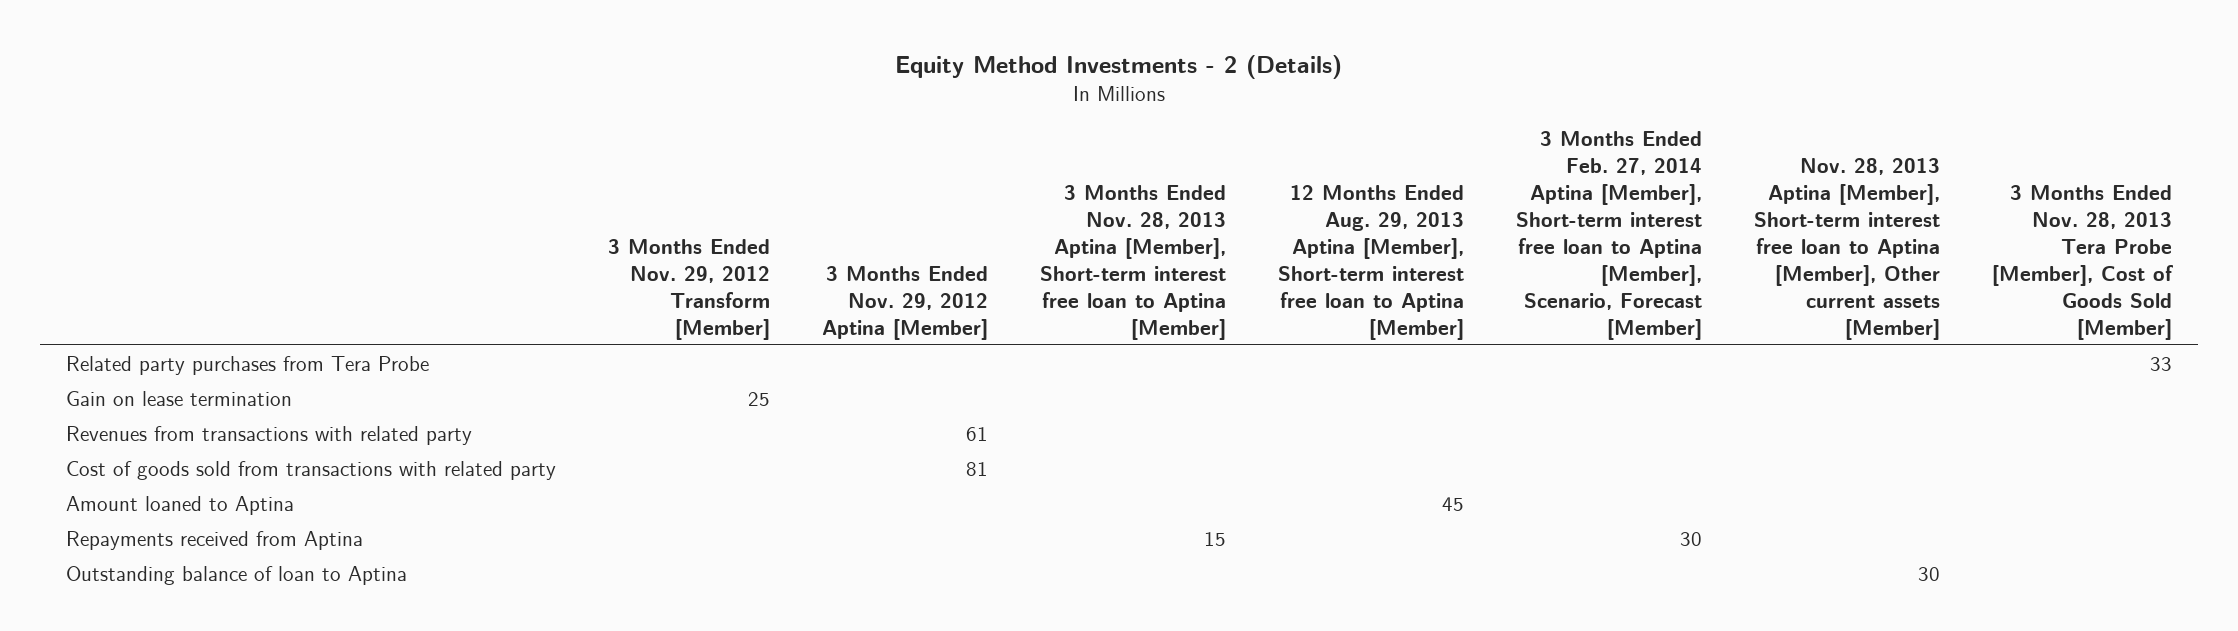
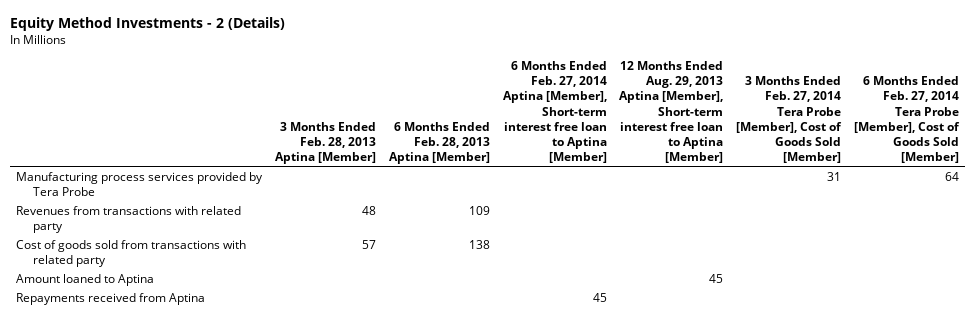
- | 3 Months Ended Nov. 29, 2012 Transform [Member] | 3 Months Ended Nov. 29, 2012 Aptina [Member] | 3 Months Ended Nov. 28, 2013 Aptina [Member], Short-term interest free loan to Aptina [Member] | 12 Months Ended Aug. 29, 2013 Aptina [Member], Short-term interest free loan to Aptina [Member] | 3 Months Ended Feb. 27, 2014 Aptina [Member], Short-term interest free loan to Aptina [Member], Scenario, Forecast [Member] | Nov. 28, 2013 Aptina [Member], Short-term interest free loan to Aptina [Member], Other current assets [Member] | 3 Months Ended Nov. 28, 2013 Tera Probe [Member], Cost of Goods Sold [Member]
+ | 3 Months Ended Feb. 28, 2013 Aptina [Member] | 6 Months Ended Feb. 28, 2013 Aptina [Member] | 6 Months Ended Feb. 27, 2014 Aptina [Member], Short-term interest free loan to Aptina [Member] | 12 Months Ended Aug. 29, 2013 Aptina [Member], Short-term interest free loan to Aptina [Member] | 3 Months Ended Feb. 27, 2014 Tera Probe [Member], Cost of Goods Sold [Member] | 6 Months Ended Feb. 27, 2014 Tera Probe [Member], Cost of Goods Sold [Member]
- Related party purchases from Tera Probe | | | | | | | 33
- Gain on lease termination | 25 | | | | | |
+ Manufacturing process services provided by Tera Probe | | | | | 31 | 64
- Outstanding balance of loan to Aptina | | | | | | 30 |

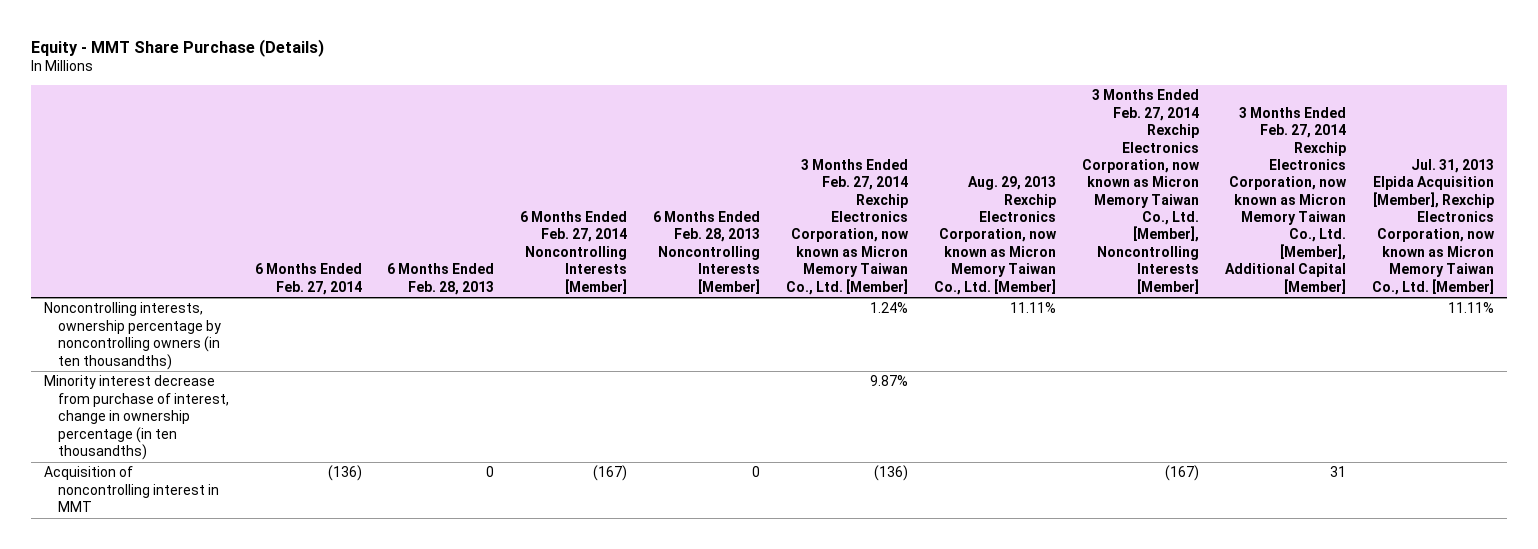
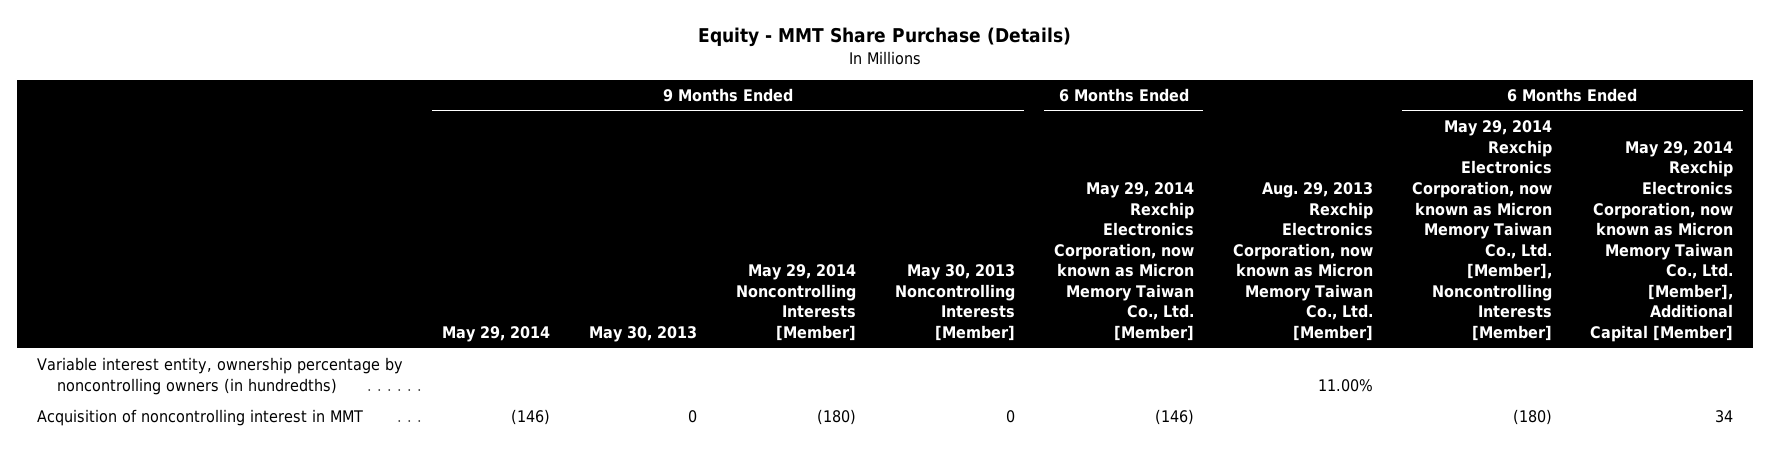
- | 6 Months Ended Feb. 27, 2014 | 6 Months Ended Feb. 28, 2013 | 6 Months Ended Feb. 27, 2014 Noncontrolling Interests [Member] | 6 Months Ended Feb. 28, 2013 Noncontrolling Interests [Member] | 3 Months Ended Feb. 27, 2014 Rexchip Electronics Corporation, now known as Micron Memory Taiwan Co., Ltd. [Member] | Aug. 29, 2013 Rexchip Electronics Corporation, now known as Micron Memory Taiwan Co., Ltd. [Member] | 3 Months Ended Feb. 27, 2014 Rexchip Electronics Corporation, now known as Micron Memory Taiwan Co., Ltd. [Member], Noncontrolling Interests [Member] | 3 Months Ended Feb. 27, 2014 Rexchip Electronics Corporation, now known as Micron Memory Taiwan Co., Ltd. [Member], Additional Capital [Member] | Jul. 31, 2013 Elpida Acquisition [Member], Rexchip Electronics Corporation, now known as Micron Memory Taiwan Co., Ltd. [Member]
+ | 9 Months Ended May 29, 2014 | 9 Months Ended May 30, 2013 | 9 Months Ended May 29, 2014 Noncontrolling Interests [Member] | 9 Months Ended May 30, 2013 Noncontrolling Interests [Member] | 6 Months Ended May 29, 2014 Rexchip Electronics Corporation, now known as Micron Memory Taiwan Co., Ltd. [Member] | Aug. 29, 2013 Rexchip Electronics Corporation, now known as Micron Memory Taiwan Co., Ltd. [Member] | 6 Months Ended May 29, 2014 Rexchip Electronics Corporation, now known as Micron Memory Taiwan Co., Ltd. [Member], Noncontrolling Interests [Member] | 6 Months Ended May 29, 2014 Rexchip Electronics Corporation, now known as Micron Memory Taiwan Co., Ltd. [Member], Additional Capital [Member]
- Noncontrolling interests, ownership percentage by noncontrolling owners (in ten thousandths) | | | | | 1.24% | 11.11% | | | 11.11%
- Minority interest decrease from purchase of interest, change in ownership percentage (in ten thousandths) | | | | | 9.87% | | | |
+ Variable interest entity, ownership percentage by noncontrolling owners (in hundredths) | | | | | | 11.00% | |

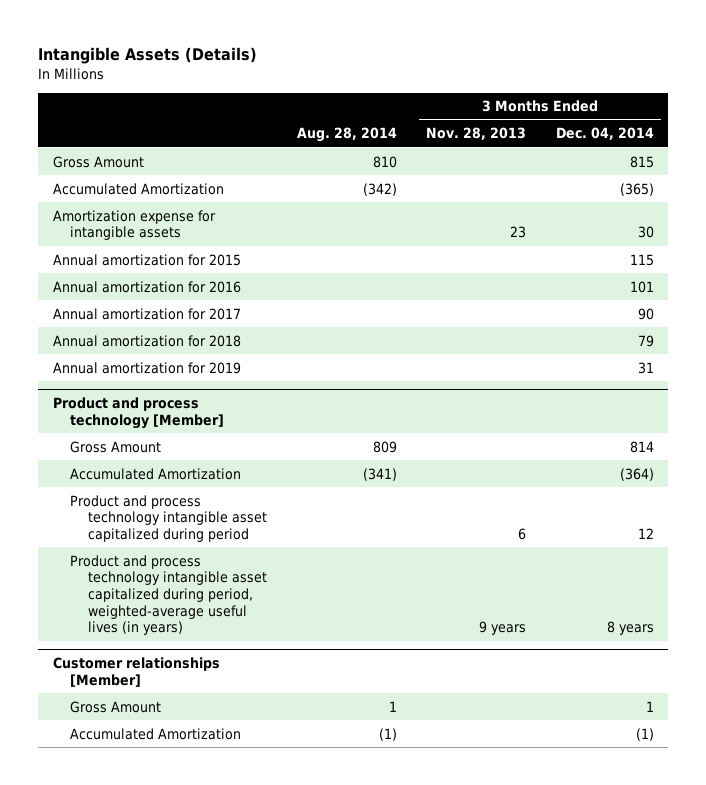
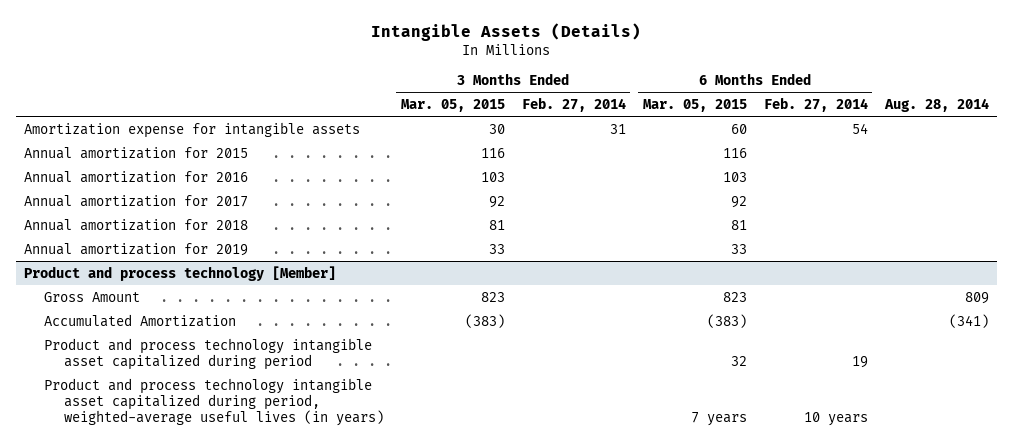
- | Aug. 28, 2014 | 3 Months Ended Nov. 28, 2013 | 3 Months Ended Dec. 04, 2014
+ | 3 Months Ended Mar. 05, 2015 | 3 Months Ended Feb. 27, 2014 | 6 Months Ended Mar. 05, 2015 | 6 Months Ended Feb. 27, 2014 | Aug. 28, 2014
- Gross Amount | 810 | | 815
- Accumulated Amortization | (342) | | (365)
- Customer relationships [Member]
- Gross Amount | 1 | | 1
- Accumulated Amortization | (1) | | (1)

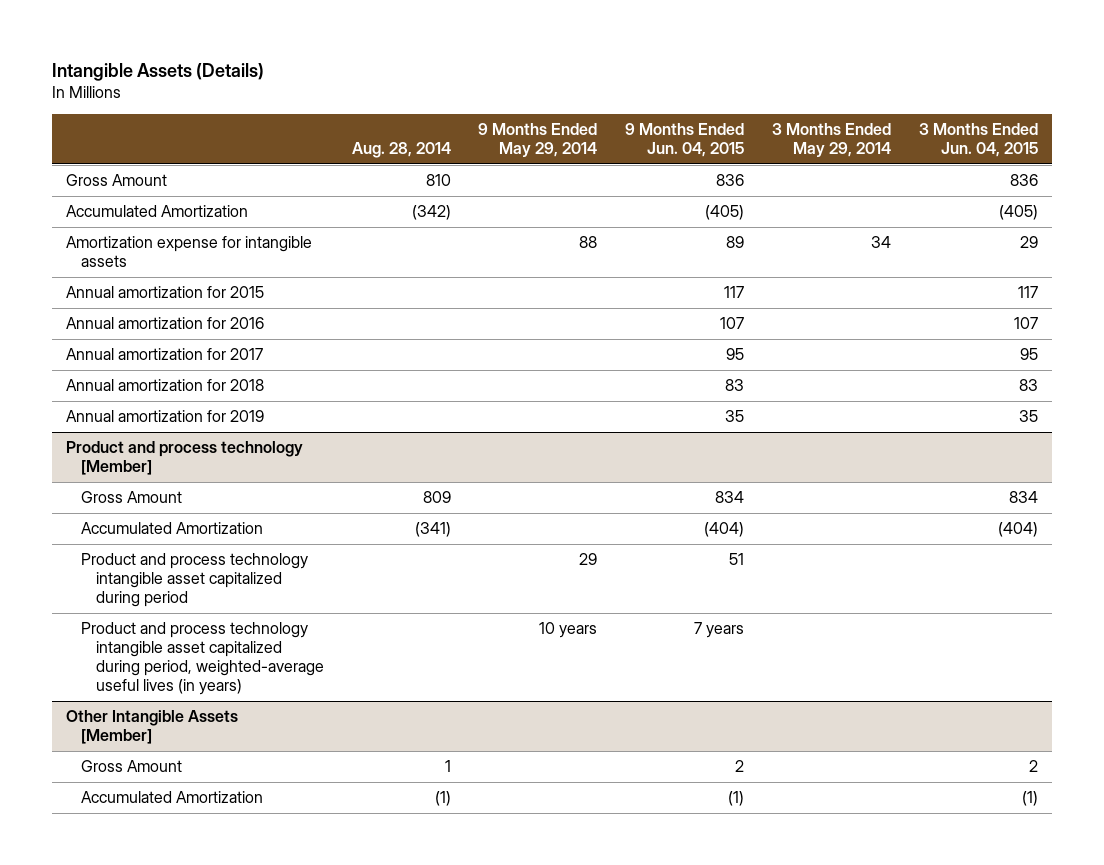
- | 3 Months Ended Mar. 05, 2015 | 3 Months Ended Feb. 27, 2014 | 6 Months Ended Mar. 05, 2015 | 6 Months Ended Feb. 27, 2014 | Aug. 28, 2014
+ | Aug. 28, 2014 | 9 Months Ended May 29, 2014 | 9 Months Ended Jun. 04, 2015 | 3 Months Ended May 29, 2014 | 3 Months Ended Jun. 04, 2015
+ Gross Amount | 810 | | 836 | | 836
+ Accumulated Amortization | (342) | | (405) | | (405)
+ Other Intangible Assets [Member]
+ Gross Amount | 1 | | 2 | | 2
+ Accumulated Amortization | (1) | | (1) | | (1)

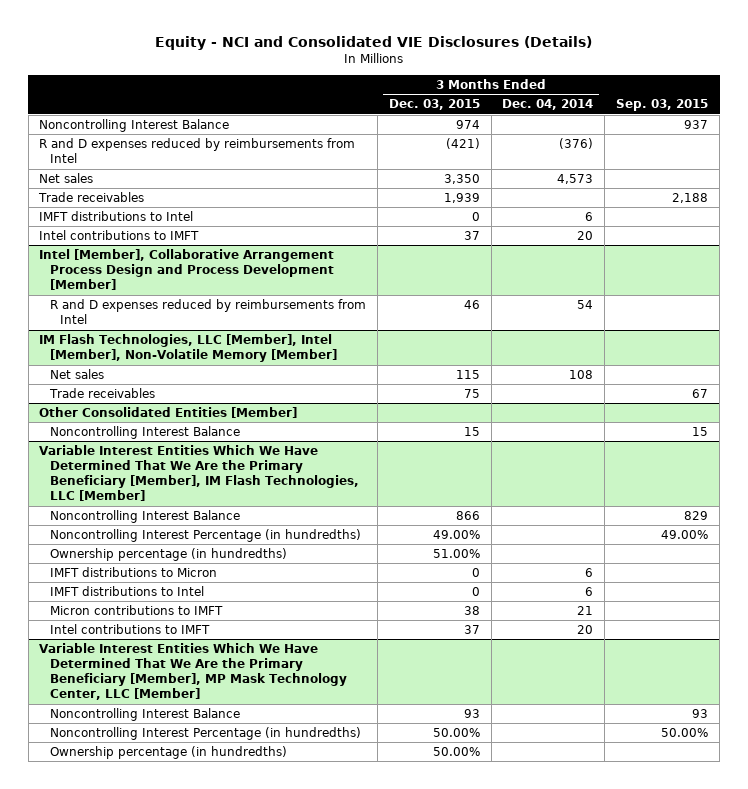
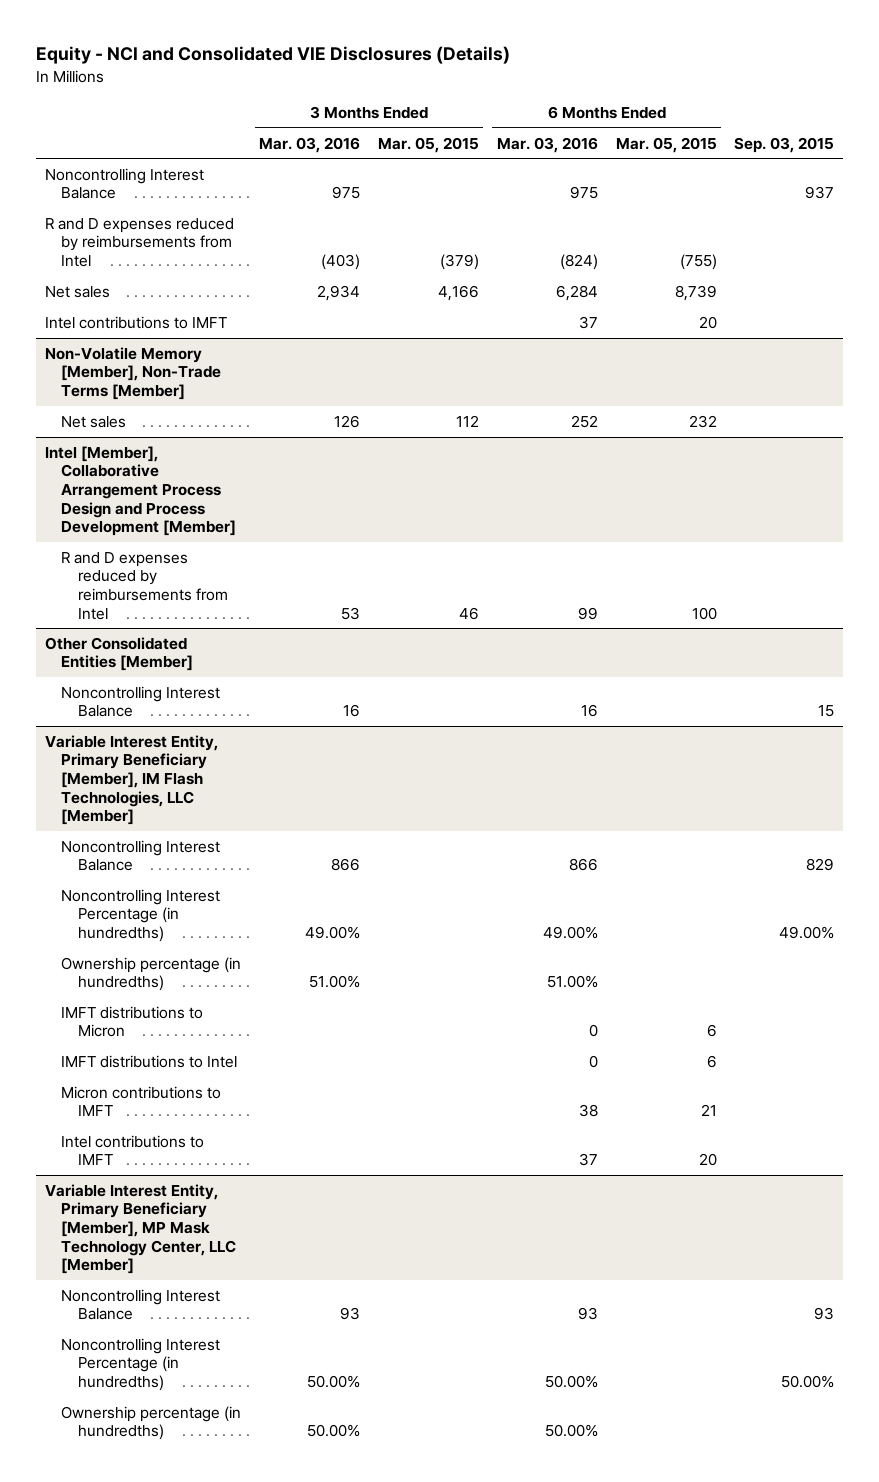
- | 3 Months Ended Dec. 03, 2015 | 3 Months Ended Dec. 04, 2014 | Sep. 03, 2015
+ | 3 Months Ended Mar. 03, 2016 | 3 Months Ended Mar. 05, 2015 | 6 Months Ended Mar. 03, 2016 | 6 Months Ended Mar. 05, 2015 | Sep. 03, 2015
- Trade receivables | 1,939 | | 2,188
- IMFT distributions to Intel | 0 | 6 |
+ Non-Volatile Memory [Member], Non-Trade Terms [Member]
+ Net sales | 126 | 112 | 252 | 232 |
- IM Flash Technologies, LLC [Member], Intel [Member], Non-Volatile Memory [Member]
- Net sales | 115 | 108 |
- Trade receivables | 75 | | 67
- Variable Interest Entities Which We Have Determined That We Are the Primary Beneficiary [Member], IM Flash Technologies, LLC [Member]
+ Variable Interest Entity, Primary Beneficiary [Member], IM Flash Technologies, LLC [Member]
- Variable Interest Entities Which We Have Determined That We Are the Primary Beneficiary [Member], MP Mask Technology Center, LLC [Member]
+ Variable Interest Entity, Primary Beneficiary [Member], MP Mask Technology Center, LLC [Member]

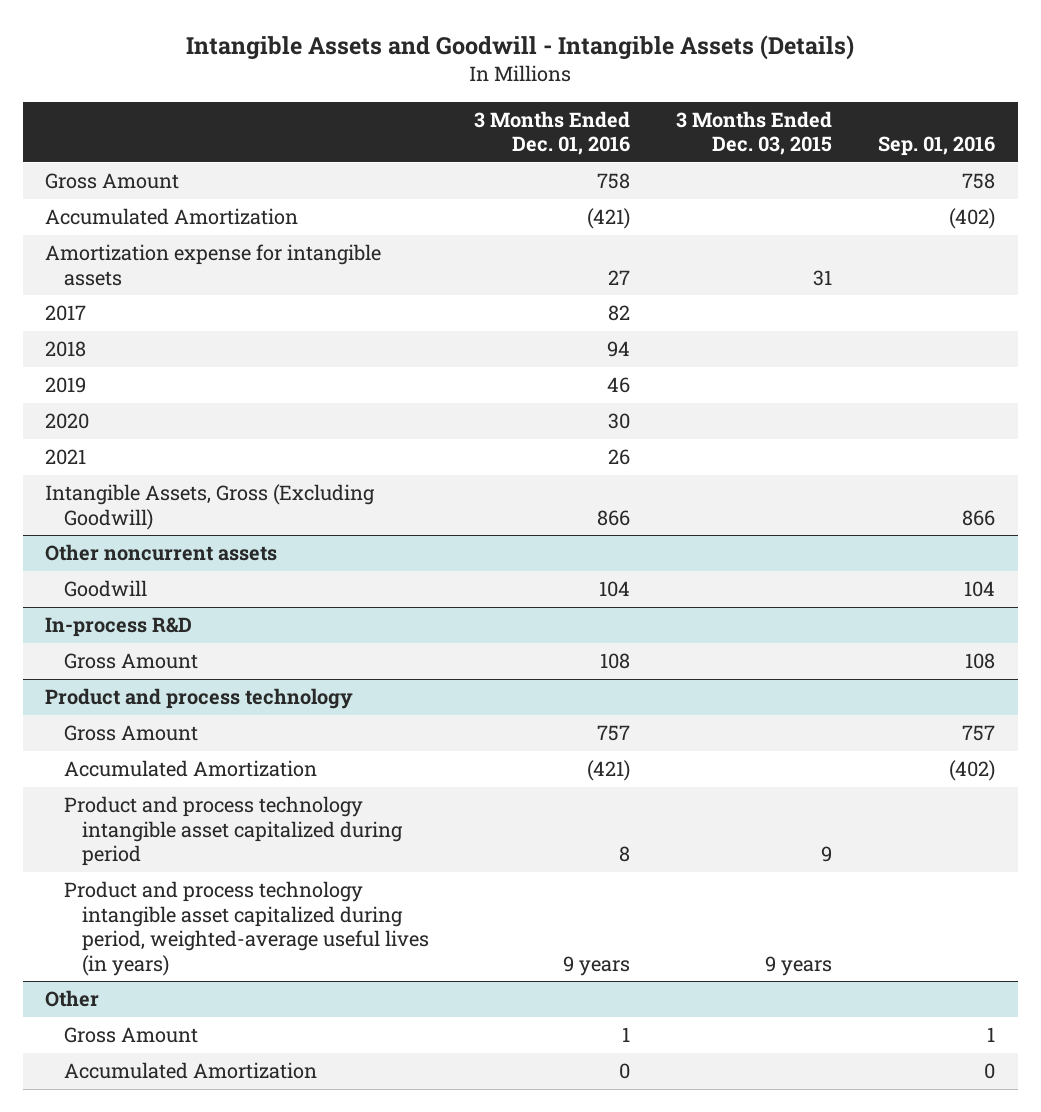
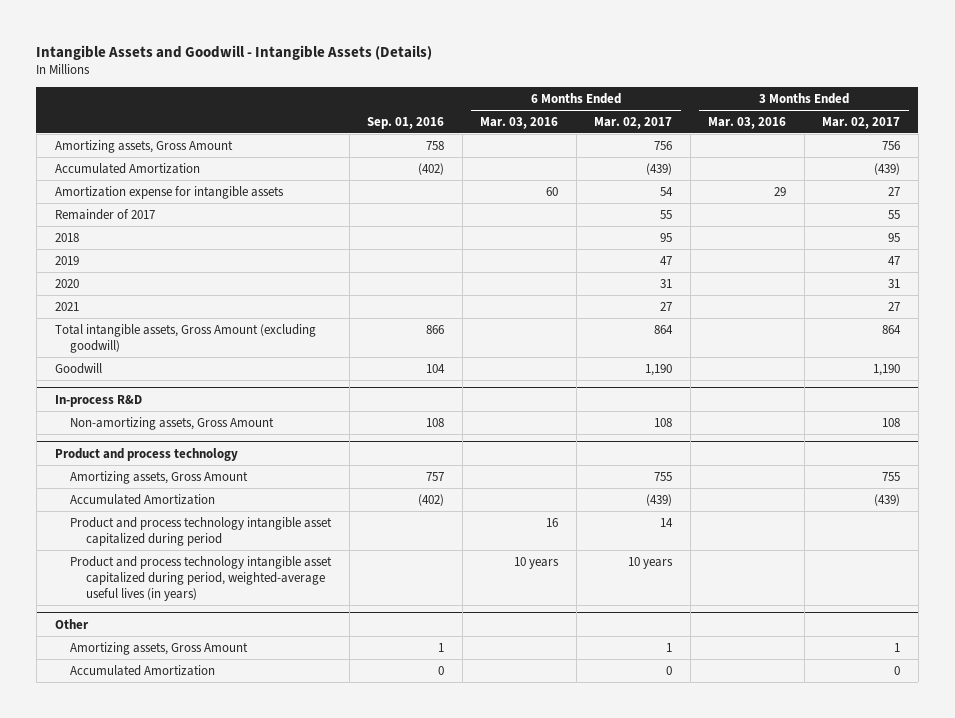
- | 3 Months Ended Dec. 01, 2016 | 3 Months Ended Dec. 03, 2015 | Sep. 01, 2016
+ | Sep. 01, 2016 | 6 Months Ended Mar. 03, 2016 | 6 Months Ended Mar. 02, 2017 | 3 Months Ended Mar. 03, 2016 | 3 Months Ended Mar. 02, 2017
- Gross Amount | 758 | | 758
+ Amortizing assets, Gross Amount | 758 | | 756 | | 756
- 2017 | 82 | |
+ Remainder of 2017 | | | 55 | | 55
- Intangible Assets, Gross (Excluding Goodwill) | 866 | | 866
- Other noncurrent assets
- Goodwill | 104 | | 104
+ Total intangible assets, Gross Amount (excluding goodwill) | 866 | | 864 | | 864
+ Goodwill | 104 | | 1,190 | | 1,190
@ In-process R&D
- Gross Amount | 108 | | 108
+ Non-amortizing assets, Gross Amount | 108 | | 108 | | 108
@ Product and process technology
- Gross Amount | 757 | | 757
+ Amortizing assets, Gross Amount | 757 | | 755 | | 755
@ Other
- Gross Amount | 1 | | 1
+ Amortizing assets, Gross Amount | 1 | | 1 | | 1

